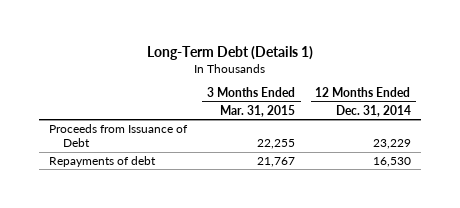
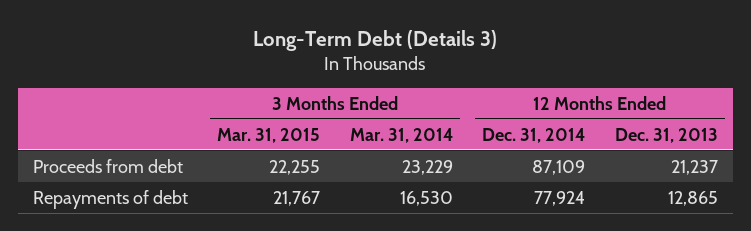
- Long-Term Debt (Details 1)
+ Long-Term Debt (Details 3)
- | 3 Months Ended Mar. 31, 2015 | 12 Months Ended Dec. 31, 2014
+ | 3 Months Ended Mar. 31, 2015 | 3 Months Ended Mar. 31, 2014 | 12 Months Ended Dec. 31, 2014 | 12 Months Ended Dec. 31, 2013
- Proceeds from Issuance of Debt | 22,255 | 23,229
- Repayments of debt | 21,767 | 16,530
+ Proceeds from debt | 22,255 | 23,229 | 87,109 | 21,237
+ Repayments of debt | 21,767 | 16,530 | 77,924 | 12,865

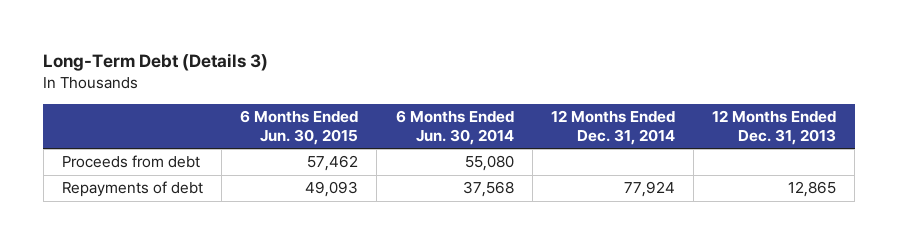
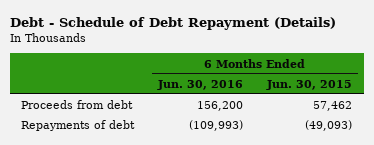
- Long-Term Debt (Details 3)
+ Debt - Schedule of Debt Repayment (Details)
- | 6 Months Ended Jun. 30, 2015 | 6 Months Ended Jun. 30, 2014 | 12 Months Ended Dec. 31, 2014 | 12 Months Ended Dec. 31, 2013
+ | 6 Months Ended Jun. 30, 2016 | 6 Months Ended Jun. 30, 2015
- Repayments of debt | 49,093 | 37,568 | 77,924 | 12,865
+ Repayments of debt | (109,993) | (49,093)

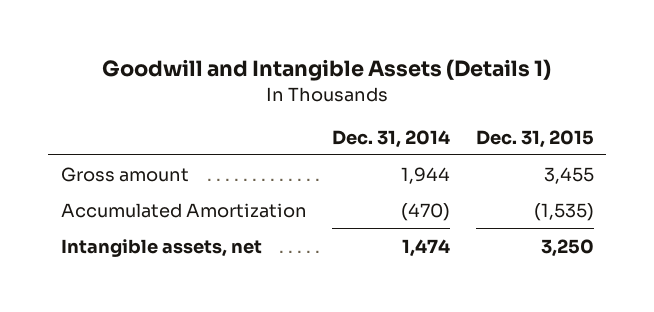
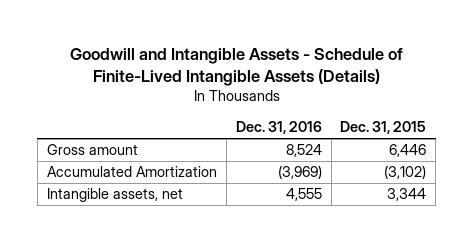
- Goodwill and Intangible Assets (Details 1)
+ Goodwill and Intangible Assets - Schedule of Finite-Lived Intangible Assets (Details)
- | Dec. 31, 2014 | Dec. 31, 2015
+ | Dec. 31, 2016 | Dec. 31, 2015
- Gross amount | 1,944 | 3,455
- Accumulated Amortization | (470) | (1,535)
- Intangible assets, net | 1,474 | 3,250
+ Gross amount | 8,524 | 6,446
+ Accumulated Amortization | (3,969) | (3,102)
+ Intangible assets, net | 4,555 | 3,344

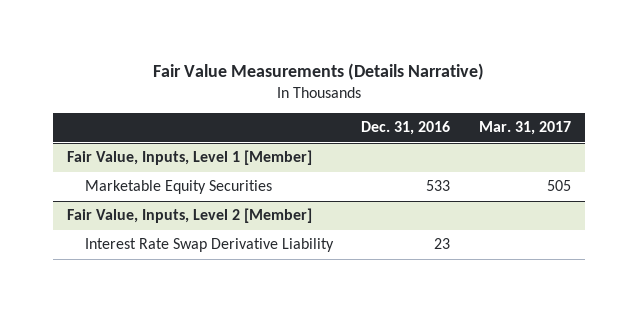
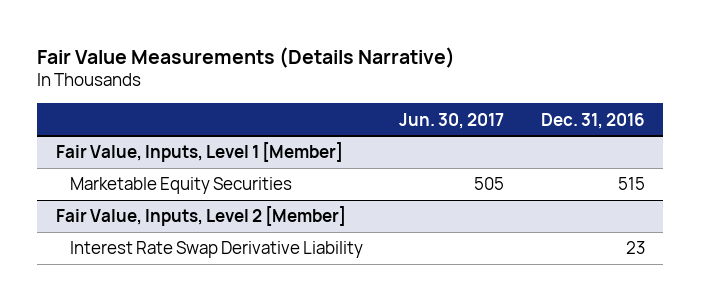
- | Dec. 31, 2016 | Mar. 31, 2017
+ | Jun. 30, 2017 | Dec. 31, 2016
@ Fair Value, Inputs, Level 1 [Member]
- Marketable Equity Securities | 533 | 505
+ Marketable Equity Securities | 505 | 515

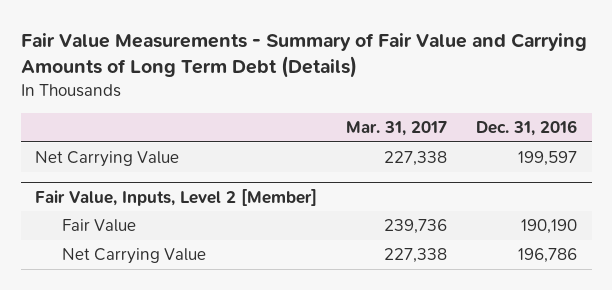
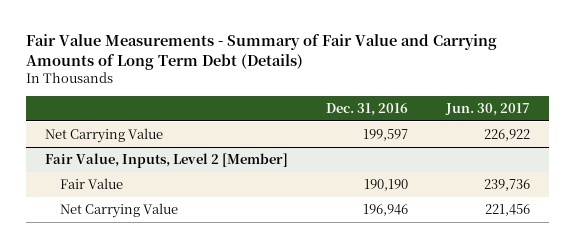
- | Mar. 31, 2017 | Dec. 31, 2016
+ | Dec. 31, 2016 | Jun. 30, 2017
@ Fair Value, Inputs, Level 2 [Member]
- Net Carrying Value | 227,338 | 196,786
+ Net Carrying Value | 196,946 | 221,456

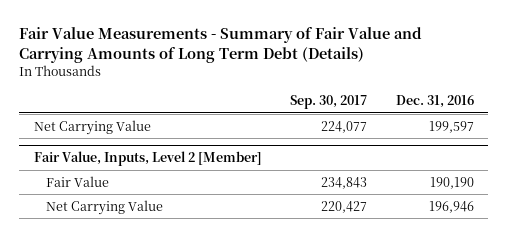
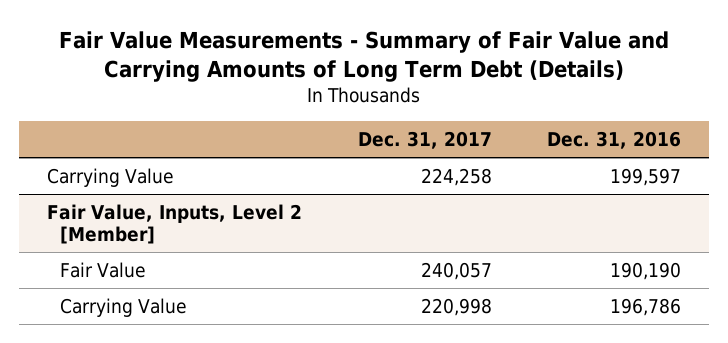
- | Sep. 30, 2017 | Dec. 31, 2016
+ | Dec. 31, 2017 | Dec. 31, 2016
- Net Carrying Value | 224,077 | 199,597
+ Carrying Value | 224,258 | 199,597
@ Fair Value, Inputs, Level 2 [Member]
- Net Carrying Value | 220,427 | 196,946
+ Carrying Value | 220,998 | 196,786

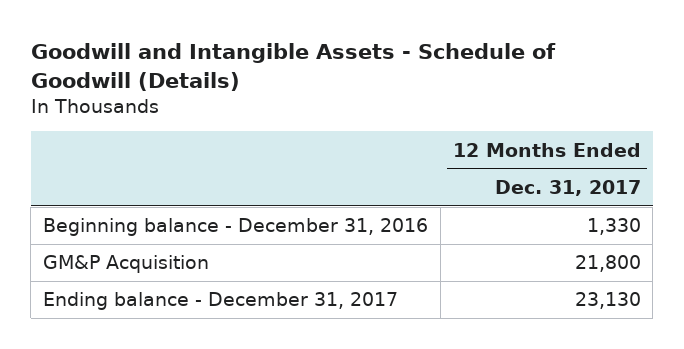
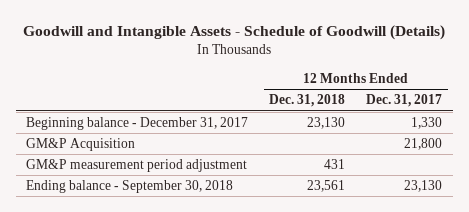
- | 12 Months Ended Dec. 31, 2017
+ | 12 Months Ended Dec. 31, 2018 | 12 Months Ended Dec. 31, 2017
- Beginning balance - December 31, 2016 | 1,330
+ Beginning balance - December 31, 2017 | 23,130 | 1,330
- Ending balance - December 31, 2017 | 23,130
+ GM&P measurement period adjustment | 431 |
+ Ending balance - September 30, 2018 | 23,561 | 23,130

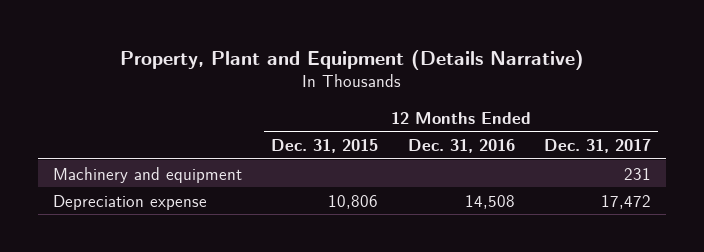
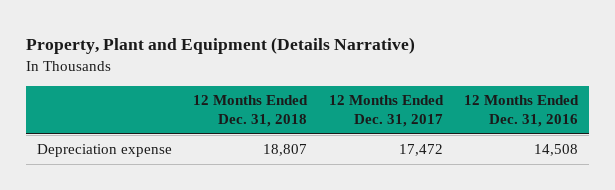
- | 12 Months Ended Dec. 31, 2015 | 12 Months Ended Dec. 31, 2016 | 12 Months Ended Dec. 31, 2017
+ | 12 Months Ended Dec. 31, 2018 | 12 Months Ended Dec. 31, 2017 | 12 Months Ended Dec. 31, 2016
- Machinery and equipment | | | 231

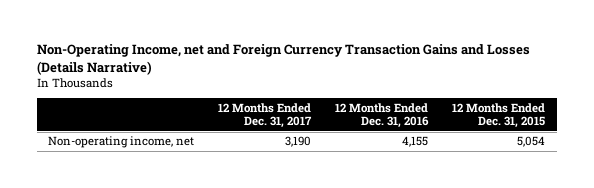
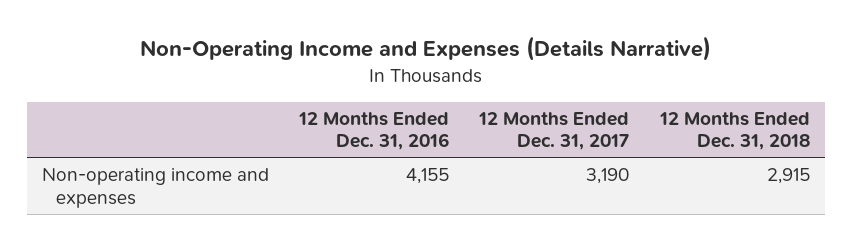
- Non-Operating Income, net and Foreign Currency Transaction Gains and Losses (Details Narrative)
+ Non-Operating Income and Expenses (Details Narrative)
- | 12 Months Ended Dec. 31, 2017 | 12 Months Ended Dec. 31, 2016 | 12 Months Ended Dec. 31, 2015
+ | 12 Months Ended Dec. 31, 2016 | 12 Months Ended Dec. 31, 2017 | 12 Months Ended Dec. 31, 2018
- Non-operating income, net | 3,190 | 4,155 | 5,054
+ Non-operating income and expenses | 4,155 | 3,190 | 2,915

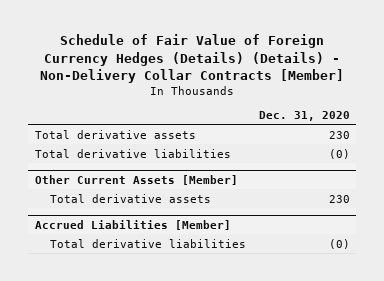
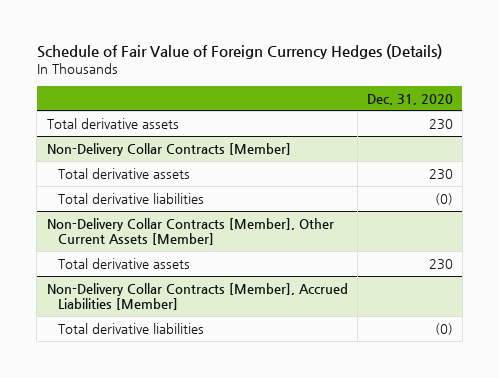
- Schedule of Fair Value of Foreign Currency Hedges (Details) (Details) - Non-Delivery Collar Contracts [Member]
+ Schedule of Fair Value of Foreign Currency Hedges (Details)
+ Non-Delivery Collar Contracts [Member]
+ Total derivative assets | 230
- Other Current Assets [Member]
+ Non-Delivery Collar Contracts [Member], Other Current Assets [Member]
- Accrued Liabilities [Member]
+ Non-Delivery Collar Contracts [Member], Accrued Liabilities [Member]

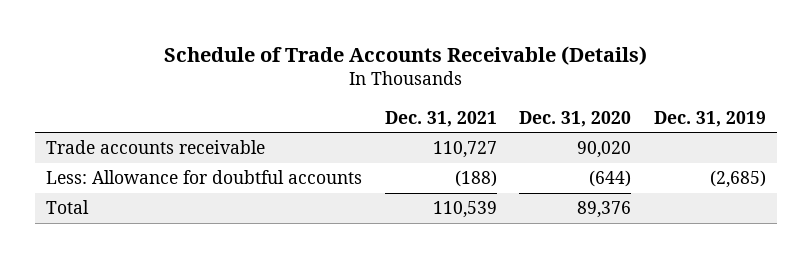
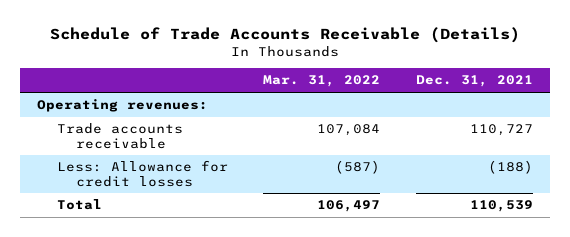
- | Dec. 31, 2021 | Dec. 31, 2020 | Dec. 31, 2019
+ | Mar. 31, 2022 | Dec. 31, 2021
+ Operating revenues:
- Less: Allowance for doubtful accounts | (188) | (644) | (2,685)
+ Less: Allowance for credit losses | (587) | (188)

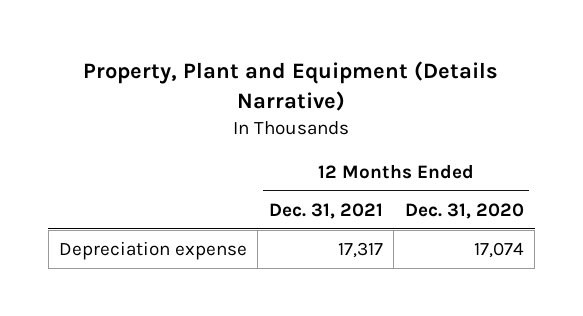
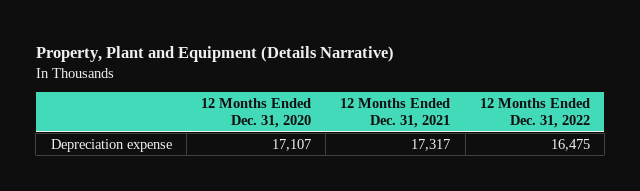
- | 12 Months Ended Dec. 31, 2021 | 12 Months Ended Dec. 31, 2020
+ | 12 Months Ended Dec. 31, 2020 | 12 Months Ended Dec. 31, 2021 | 12 Months Ended Dec. 31, 2022
- Depreciation expense | 17,317 | 17,074
+ Depreciation expense | 17,107 | 17,317 | 16,475

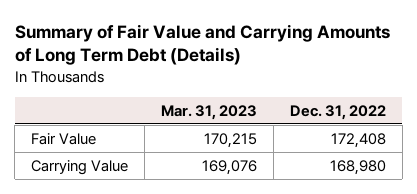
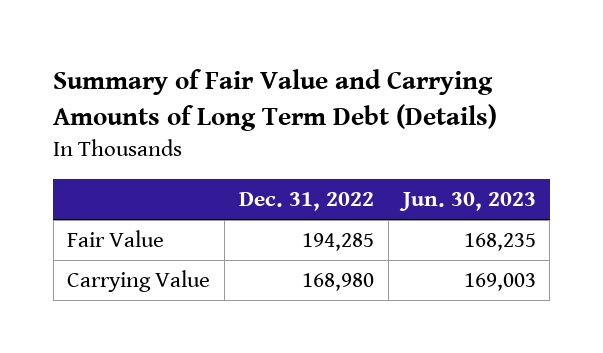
- | Mar. 31, 2023 | Dec. 31, 2022
+ | Dec. 31, 2022 | Jun. 30, 2023
- Fair Value | 170,215 | 172,408
+ Fair Value | 194,285 | 168,235

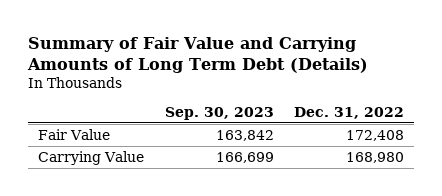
- | Dec. 31, 2022 | Jun. 30, 2023
+ | Sep. 30, 2023 | Dec. 31, 2022
- Fair Value | 194,285 | 168,235
+ Fair Value | 163,842 | 172,408

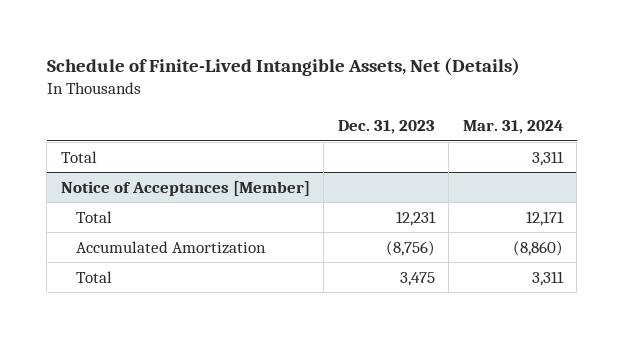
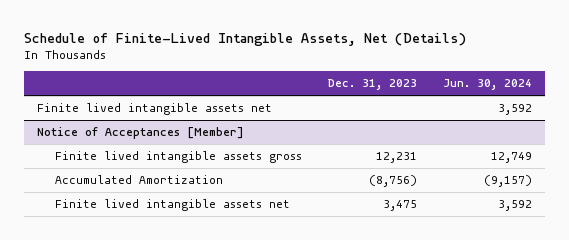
- | Dec. 31, 2023 | Mar. 31, 2024
+ | Dec. 31, 2023 | Jun. 30, 2024
- Total | | 3,311
+ Finite lived intangible assets net | | 3,592
@ Notice of Acceptances [Member]
- Total | 12,231 | 12,171
+ Finite lived intangible assets gross | 12,231 | 12,749
- Total | 3,475 | 3,311
+ Finite lived intangible assets net | 3,475 | 3,592

